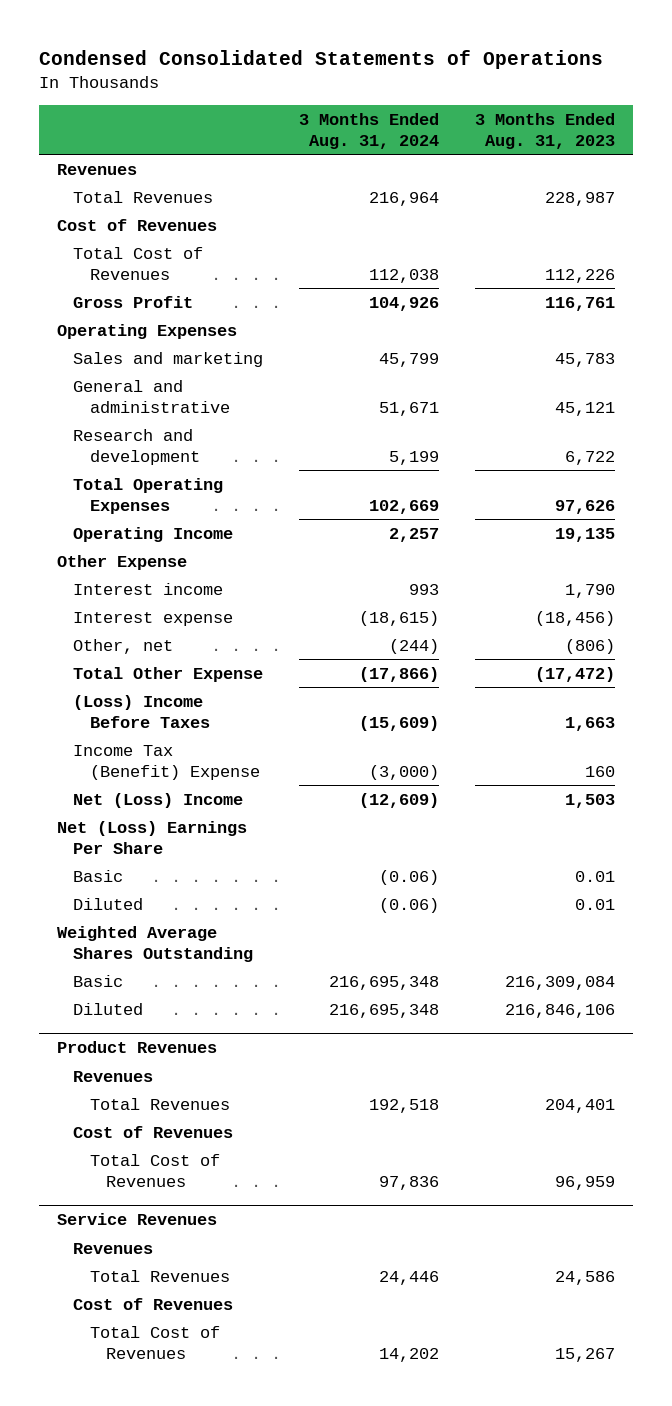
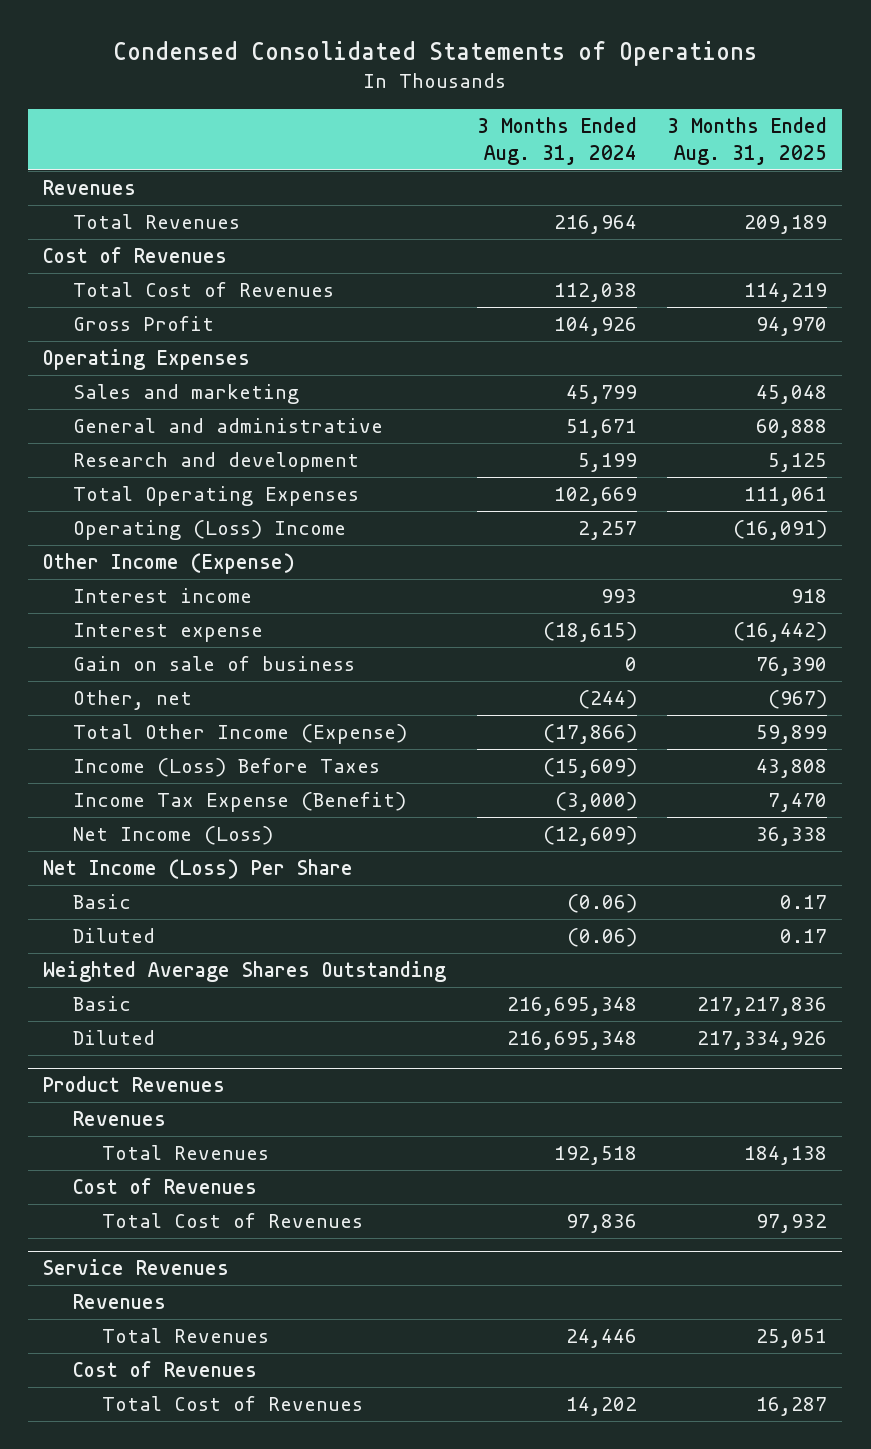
- | 3 Months Ended Aug. 31, 2024 | 3 Months Ended Aug. 31, 2023
+ | 3 Months Ended Aug. 31, 2024 | 3 Months Ended Aug. 31, 2025
- Operating Income | 2,257 | 19,135
- Other Expense
+ Operating (Loss) Income | 2,257 | (16,091)
+ Other Income (Expense)
+ Gain on sale of business | 0 | 76,390
- Total Other Expense | (17,866) | (17,472)
- (Loss) Income Before Taxes | (15,609) | 1,663
- Income Tax (Benefit) Expense | (3,000) | 160
- Net (Loss) Income | (12,609) | 1,503
- Net (Loss) Earnings Per Share
+ Total Other Income (Expense) | (17,866) | 59,899
+ Income (Loss) Before Taxes | (15,609) | 43,808
+ Income Tax Expense (Benefit) | (3,000) | 7,470
+ Net Income (Loss) | (12,609) | 36,338
+ Net Income (Loss) Per Share

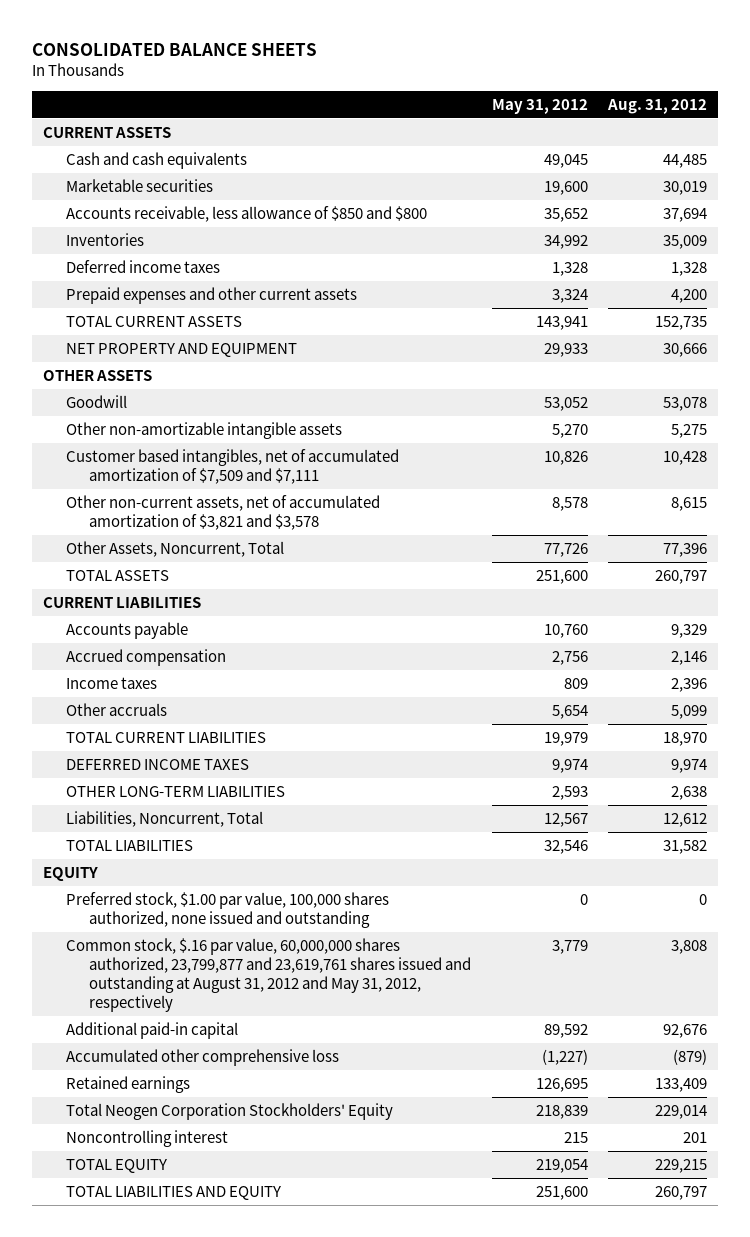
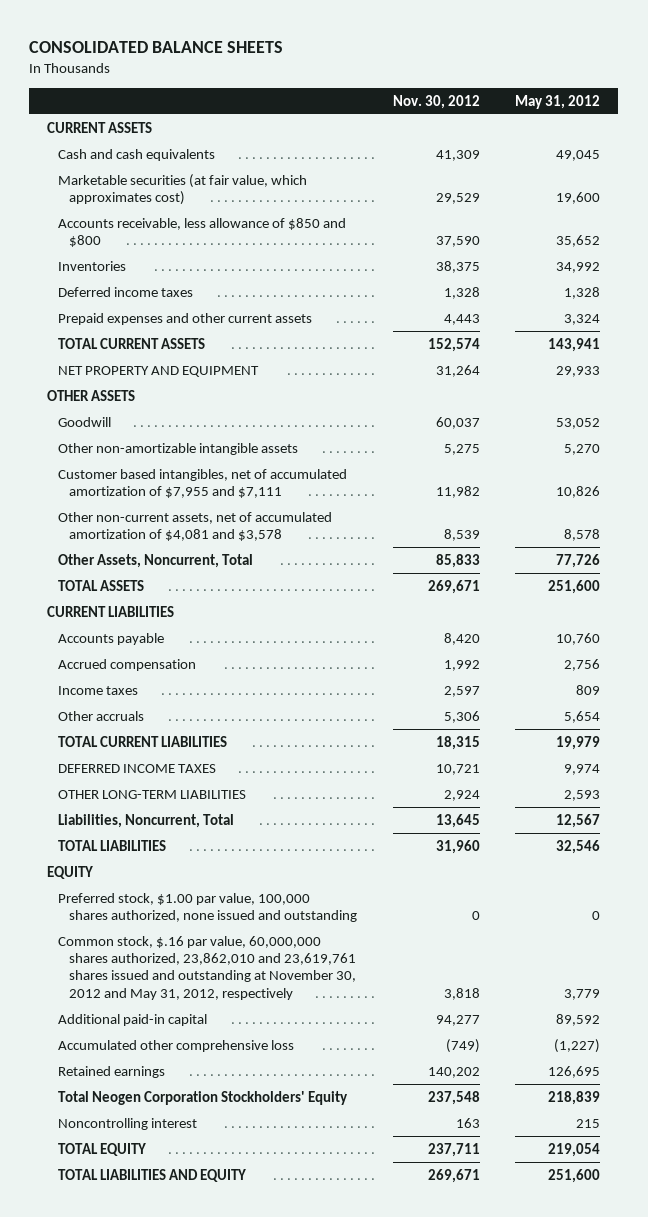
- | May 31, 2012 | Aug. 31, 2012
+ | Nov. 30, 2012 | May 31, 2012
- Marketable securities | 19,600 | 30,019
+ Marketable securities (at fair value, which approximates cost) | 29,529 | 19,600
- Customer based intangibles, net of accumulated amortization of $7,509 and $7,111 | 10,826 | 10,428
- Other non-current assets, net of accumulated amortization of $3,821 and $3,578 | 8,578 | 8,615
+ Customer based intangibles, net of accumulated amortization of $7,955 and $7,111 | 11,982 | 10,826
+ Other non-current assets, net of accumulated amortization of $4,081 and $3,578 | 8,539 | 8,578
- Common stock, $.16 par value, 60,000,000 shares authorized, 23,799,877 and 23,619,761 shares issued and outstanding at August 31, 2012 and May 31, 2012, respectively | 3,779 | 3,808
+ Common stock, $.16 par value, 60,000,000 shares authorized, 23,862,010 and 23,619,761 shares issued and outstanding at November 30, 2012 and May 31, 2012, respectively | 3,818 | 3,779

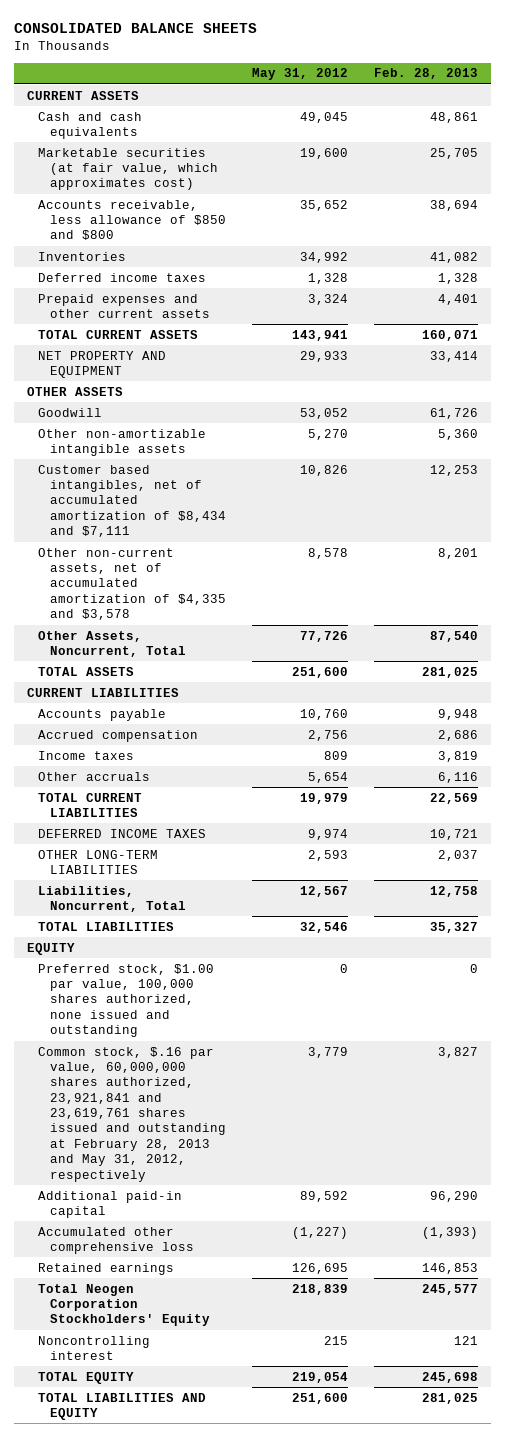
- | Nov. 30, 2012 | May 31, 2012
+ | May 31, 2012 | Feb. 28, 2013
- Customer based intangibles, net of accumulated amortization of $7,955 and $7,111 | 11,982 | 10,826
- Other non-current assets, net of accumulated amortization of $4,081 and $3,578 | 8,539 | 8,578
+ Customer based intangibles, net of accumulated amortization of $8,434 and $7,111 | 10,826 | 12,253
+ Other non-current assets, net of accumulated amortization of $4,335 and $3,578 | 8,578 | 8,201
- Common stock, $.16 par value, 60,000,000 shares authorized, 23,862,010 and 23,619,761 shares issued and outstanding at November 30, 2012 and May 31, 2012, respectively | 3,818 | 3,779
+ Common stock, $.16 par value, 60,000,000 shares authorized, 23,921,841 and 23,619,761 shares issued and outstanding at February 28, 2013 and May 31, 2012, respectively | 3,779 | 3,827

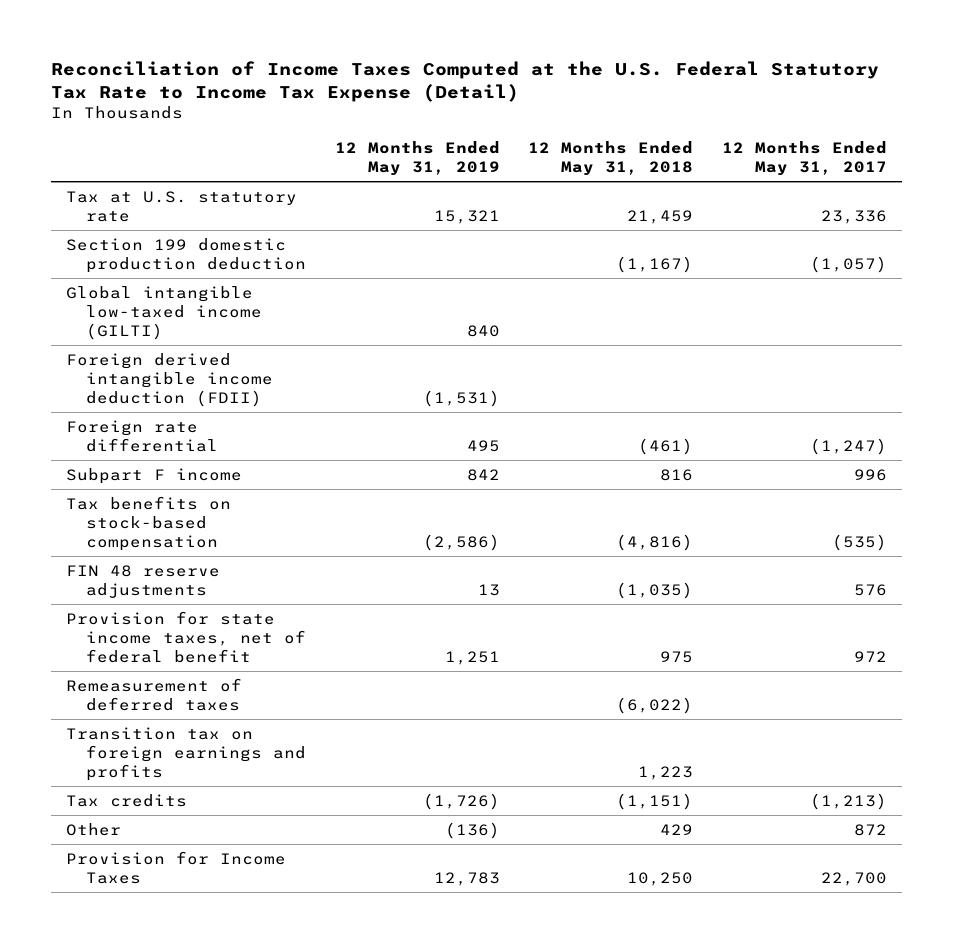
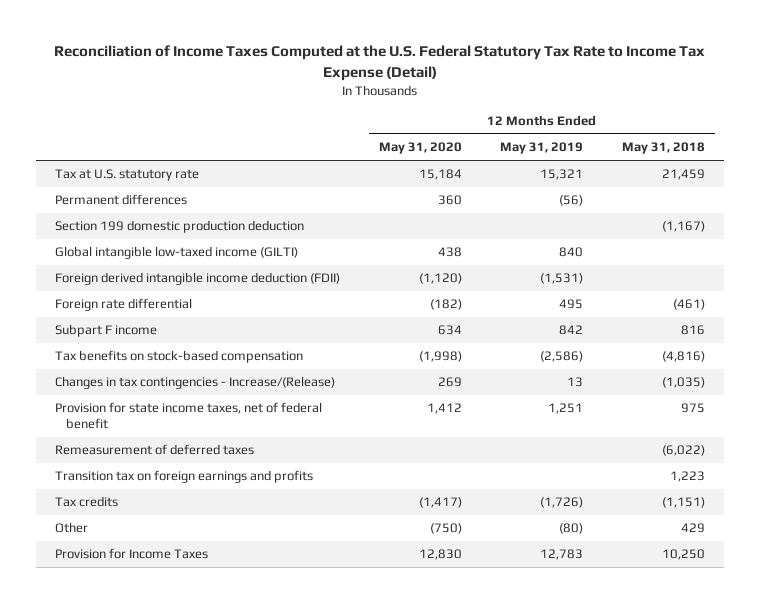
- | 12 Months Ended May 31, 2019 | 12 Months Ended May 31, 2018 | 12 Months Ended May 31, 2017
+ | 12 Months Ended May 31, 2020 | 12 Months Ended May 31, 2019 | 12 Months Ended May 31, 2018
+ Permanent differences | 360 | (56) |
- FIN 48 reserve adjustments | 13 | (1,035) | 576
+ Changes in tax contingencies - Increase/(Release) | 269 | 13 | (1,035)
- Other | (136) | 429 | 872
+ Other | (750) | (80) | 429

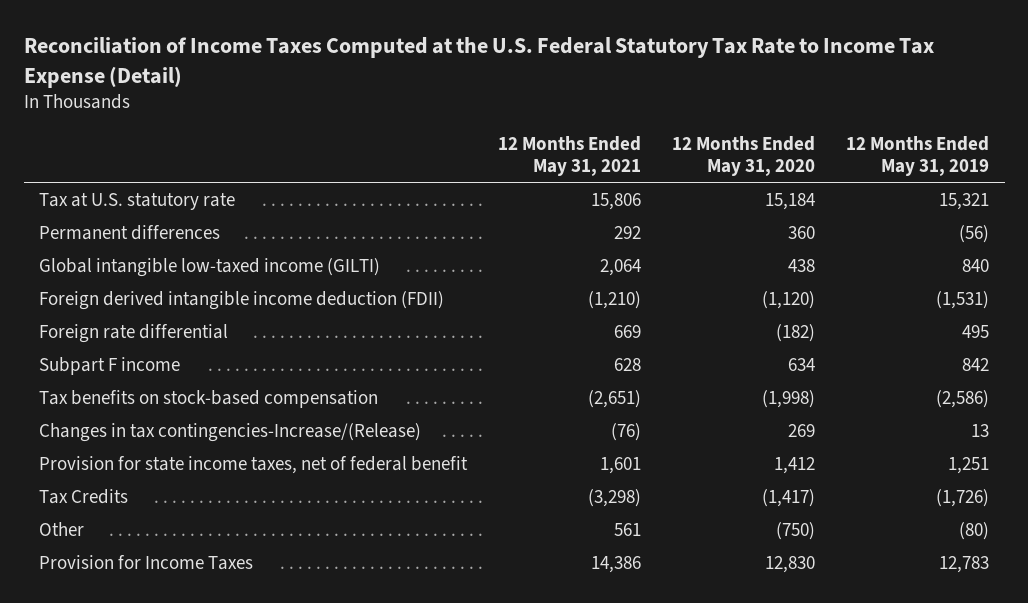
- | 12 Months Ended May 31, 2020 | 12 Months Ended May 31, 2019 | 12 Months Ended May 31, 2018
+ | 12 Months Ended May 31, 2021 | 12 Months Ended May 31, 2020 | 12 Months Ended May 31, 2019
- Section 199 domestic production deduction | | | (1,167)
- Changes in tax contingencies - Increase/(Release) | 269 | 13 | (1,035)
+ Changes in tax contingencies-Increase/(Release) | (76) | 269 | 13
- Remeasurement of deferred taxes | | | (6,022)
- Transition tax on foreign earnings and profits | | | 1,223
- Tax credits | (1,417) | (1,726) | (1,151)
+ Tax Credits | (3,298) | (1,417) | (1,726)

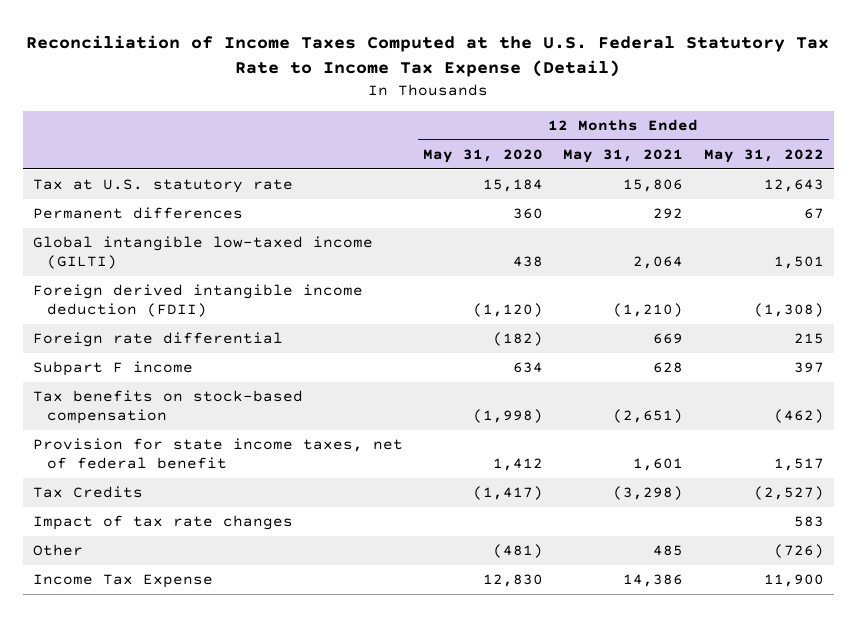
- | 12 Months Ended May 31, 2021 | 12 Months Ended May 31, 2020 | 12 Months Ended May 31, 2019
+ | 12 Months Ended May 31, 2020 | 12 Months Ended May 31, 2021 | 12 Months Ended May 31, 2022
- Changes in tax contingencies-Increase/(Release) | (76) | 269 | 13
- Other | 561 | (750) | (80)
- Provision for Income Taxes | 14,386 | 12,830 | 12,783
+ Impact of tax rate changes | | | 583
+ Other | (481) | 485 | (726)
+ Income Tax Expense | 12,830 | 14,386 | 11,900

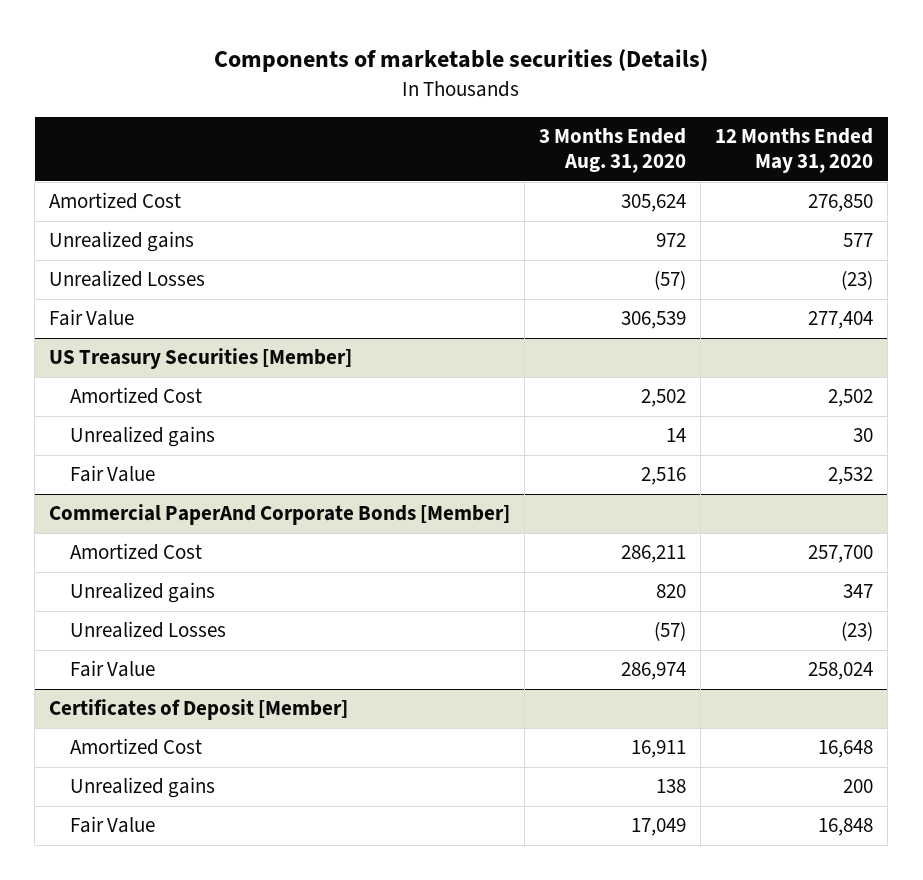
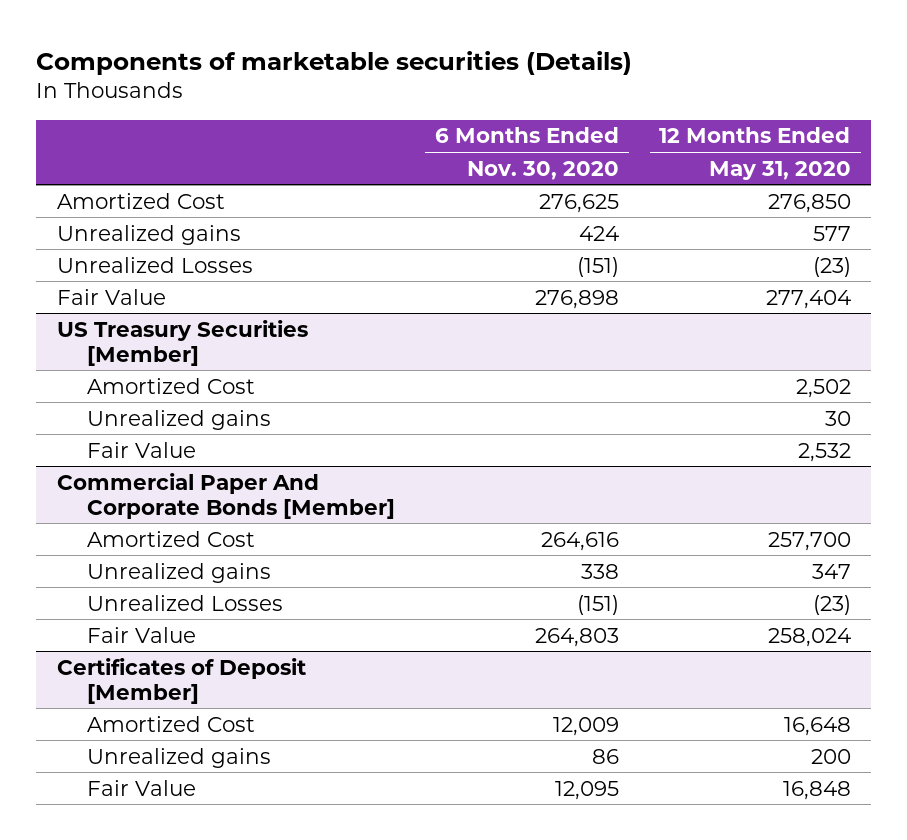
- | 3 Months Ended Aug. 31, 2020 | 12 Months Ended May 31, 2020
+ | 6 Months Ended Nov. 30, 2020 | 12 Months Ended May 31, 2020
- Commercial PaperAnd Corporate Bonds [Member]
+ Commercial Paper And Corporate Bonds [Member]

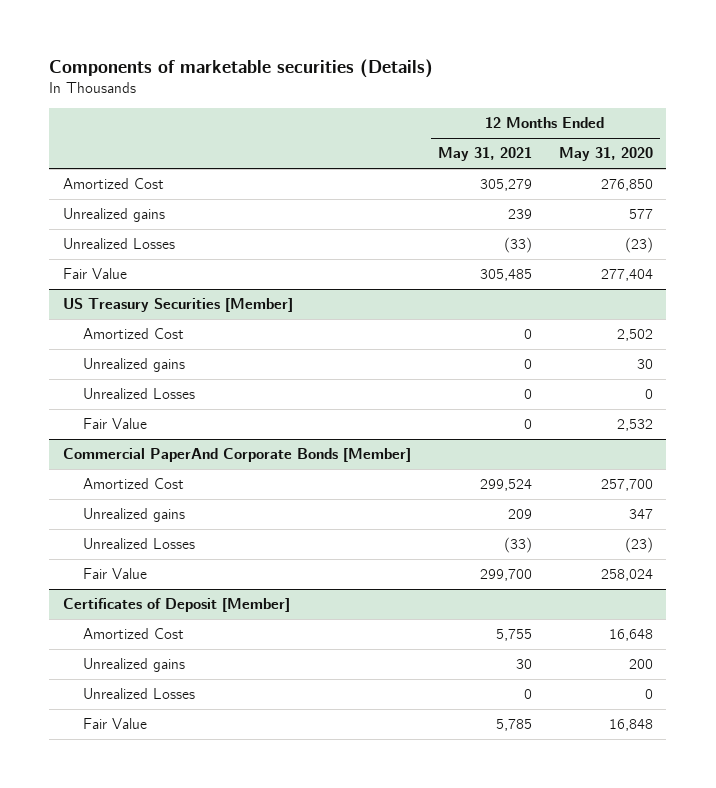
- | 6 Months Ended Nov. 30, 2020 | 12 Months Ended May 31, 2020
+ | 12 Months Ended May 31, 2021 | 12 Months Ended May 31, 2020
@ US Treasury Securities [Member]
+ Unrealized Losses | 0 | 0
- Commercial Paper And Corporate Bonds [Member]
+ Commercial PaperAnd Corporate Bonds [Member]
@ Certificates of Deposit [Member]
+ Unrealized Losses | 0 | 0

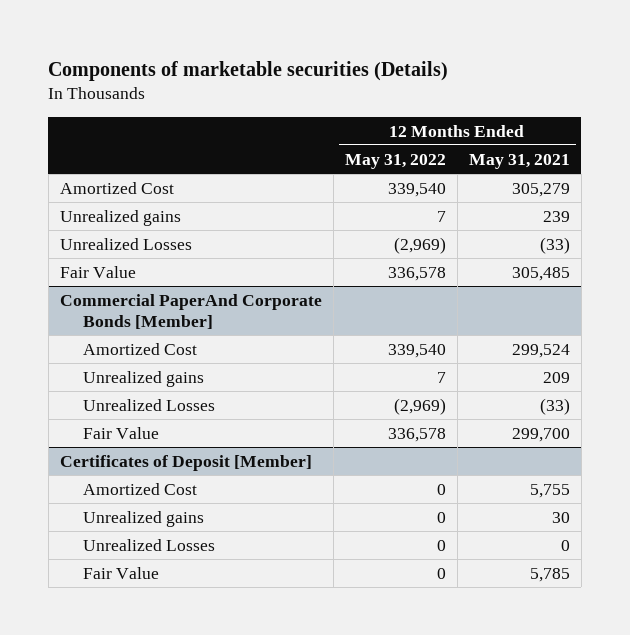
- | 12 Months Ended May 31, 2021 | 12 Months Ended May 31, 2020
+ | 12 Months Ended May 31, 2022 | 12 Months Ended May 31, 2021
- US Treasury Securities [Member]
- Amortized Cost | 0 | 2,502
- Unrealized gains | 0 | 30
- Unrealized Losses | 0 | 0
- Fair Value | 0 | 2,532

